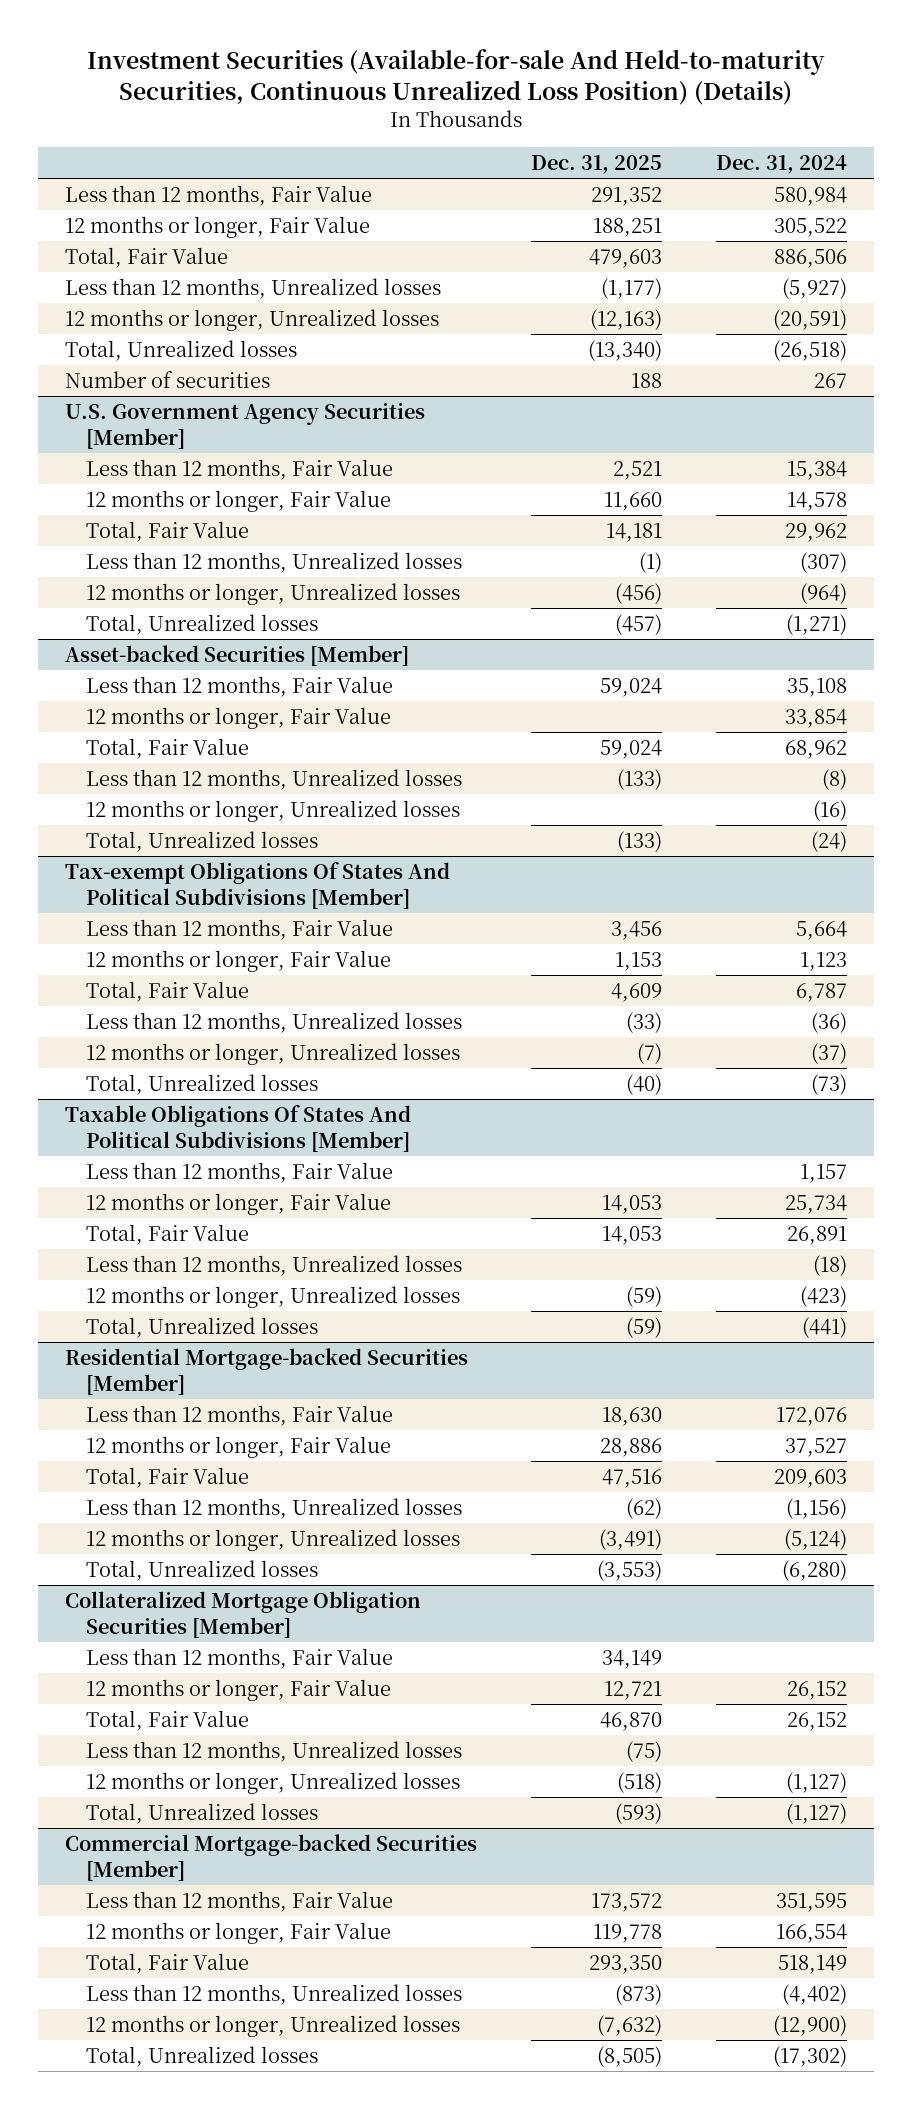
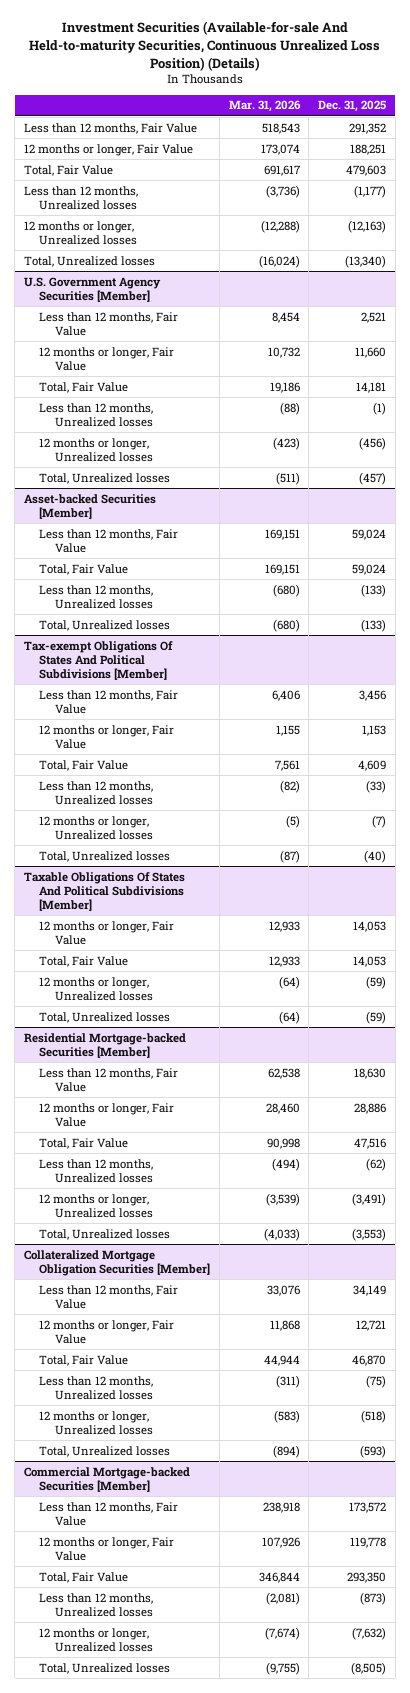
- | Dec. 31, 2025 | Dec. 31, 2024
+ | Mar. 31, 2026 | Dec. 31, 2025
- Number of securities | 188 | 267
@ Asset-backed Securities [Member]
- 12 months or longer, Fair Value | | 33,854
- 12 months or longer, Unrealized losses | | (16)
@ Taxable Obligations Of States And Political Subdivisions [Member]
- Less than 12 months, Fair Value | | 1,157
- Less than 12 months, Unrealized losses | | (18)

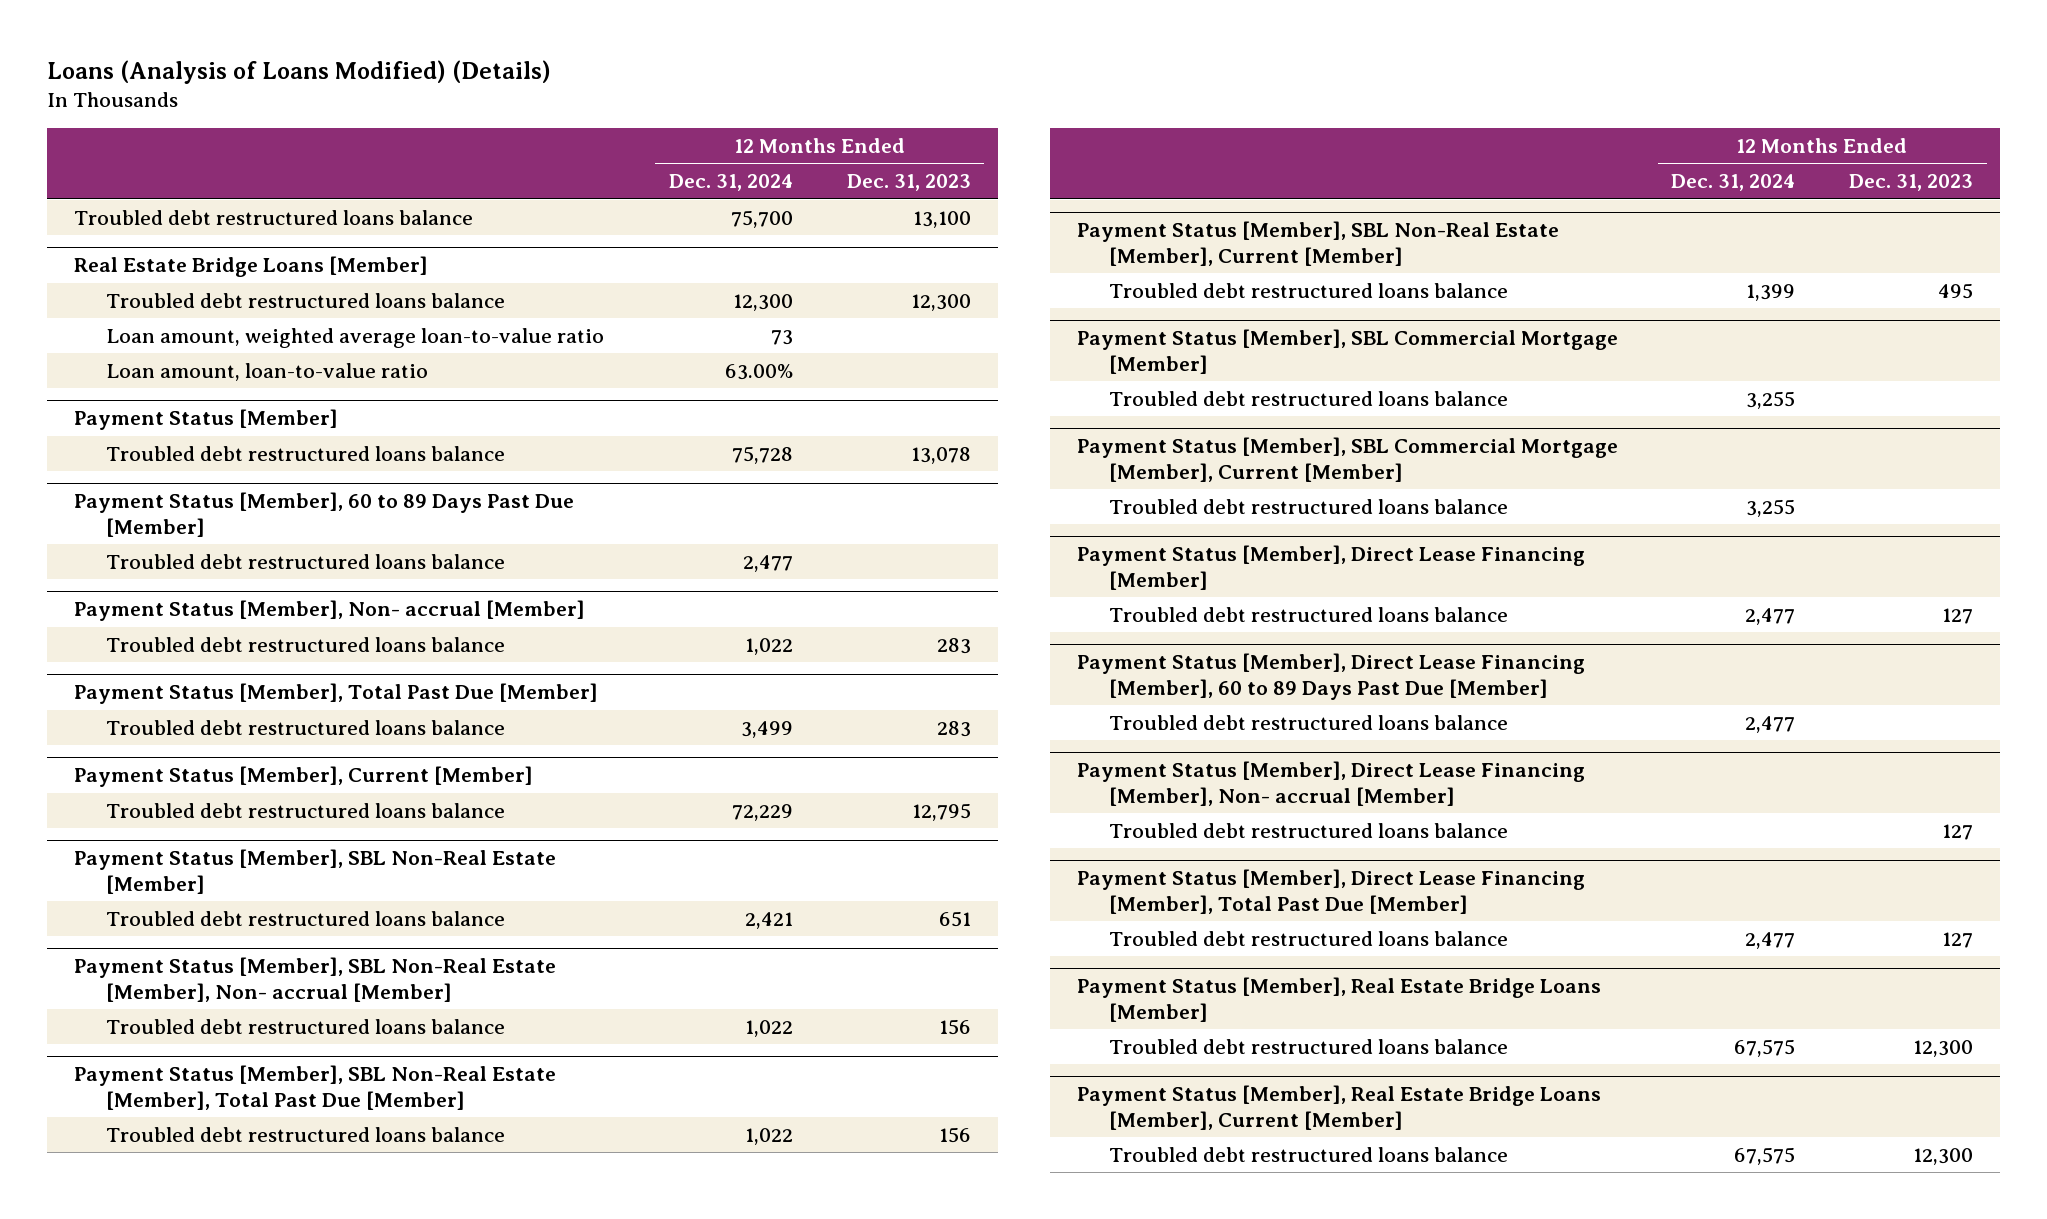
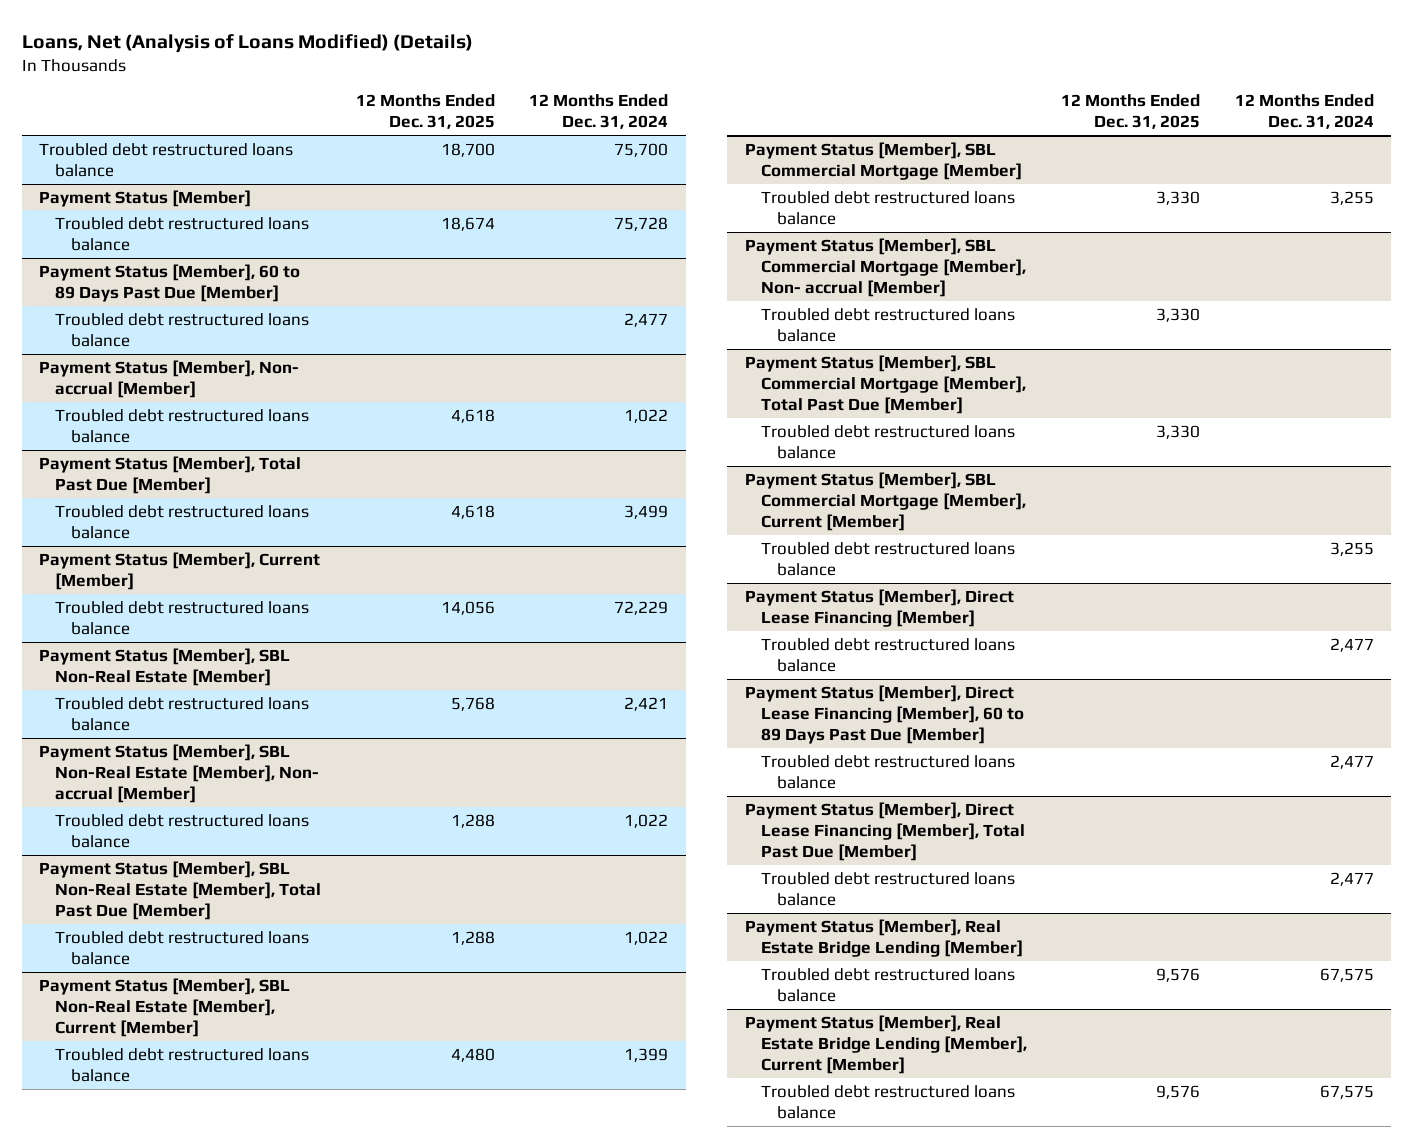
- Loans (Analysis of Loans Modified) (Details)
+ Loans, Net (Analysis of Loans Modified) (Details)
- | 12 Months Ended Dec. 31, 2024 | 12 Months Ended Dec. 31, 2023
+ | 12 Months Ended Dec. 31, 2025 | 12 Months Ended Dec. 31, 2024
- Real Estate Bridge Loans [Member]
- Troubled debt restructured loans balance | 12,300 | 12,300
- Loan amount, weighted average loan-to-value ratio | 73 |
- Loan amount, loan-to-value ratio | 63.00% |
+ Payment Status [Member], SBL Commercial Mortgage [Member], Non- accrual [Member]
+ Troubled debt restructured loans balance | 3,330 |
+ Payment Status [Member], SBL Commercial Mortgage [Member], Total Past Due [Member]
+ Troubled debt restructured loans balance | 3,330 |
- Payment Status [Member], Direct Lease Financing [Member], Non- accrual [Member]
- Troubled debt restructured loans balance | | 127
- Payment Status [Member], Real Estate Bridge Loans [Member]
+ Payment Status [Member], Real Estate Bridge Lending [Member]
- Payment Status [Member], Real Estate Bridge Loans [Member], Current [Member]
+ Payment Status [Member], Real Estate Bridge Lending [Member], Current [Member]

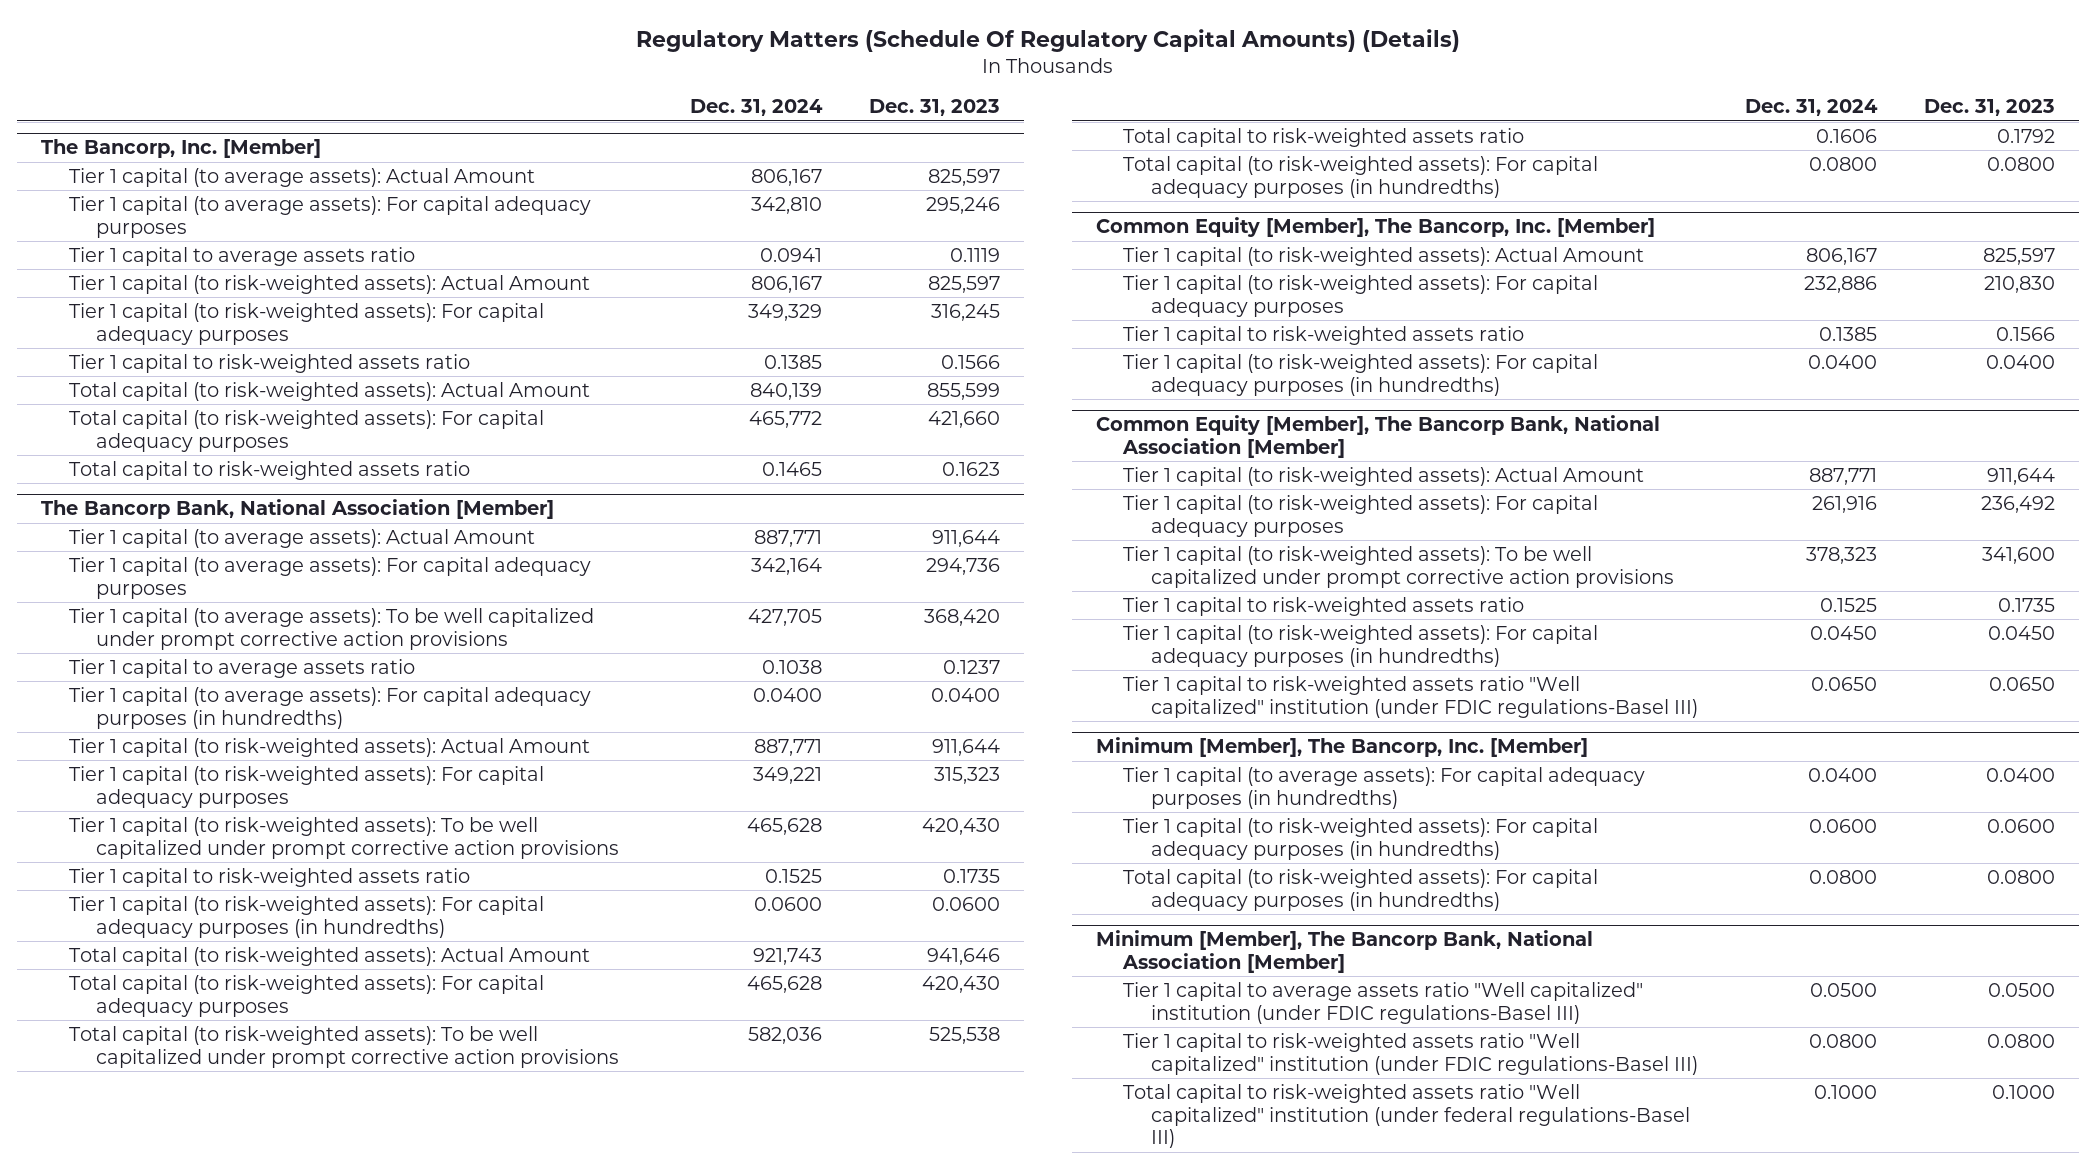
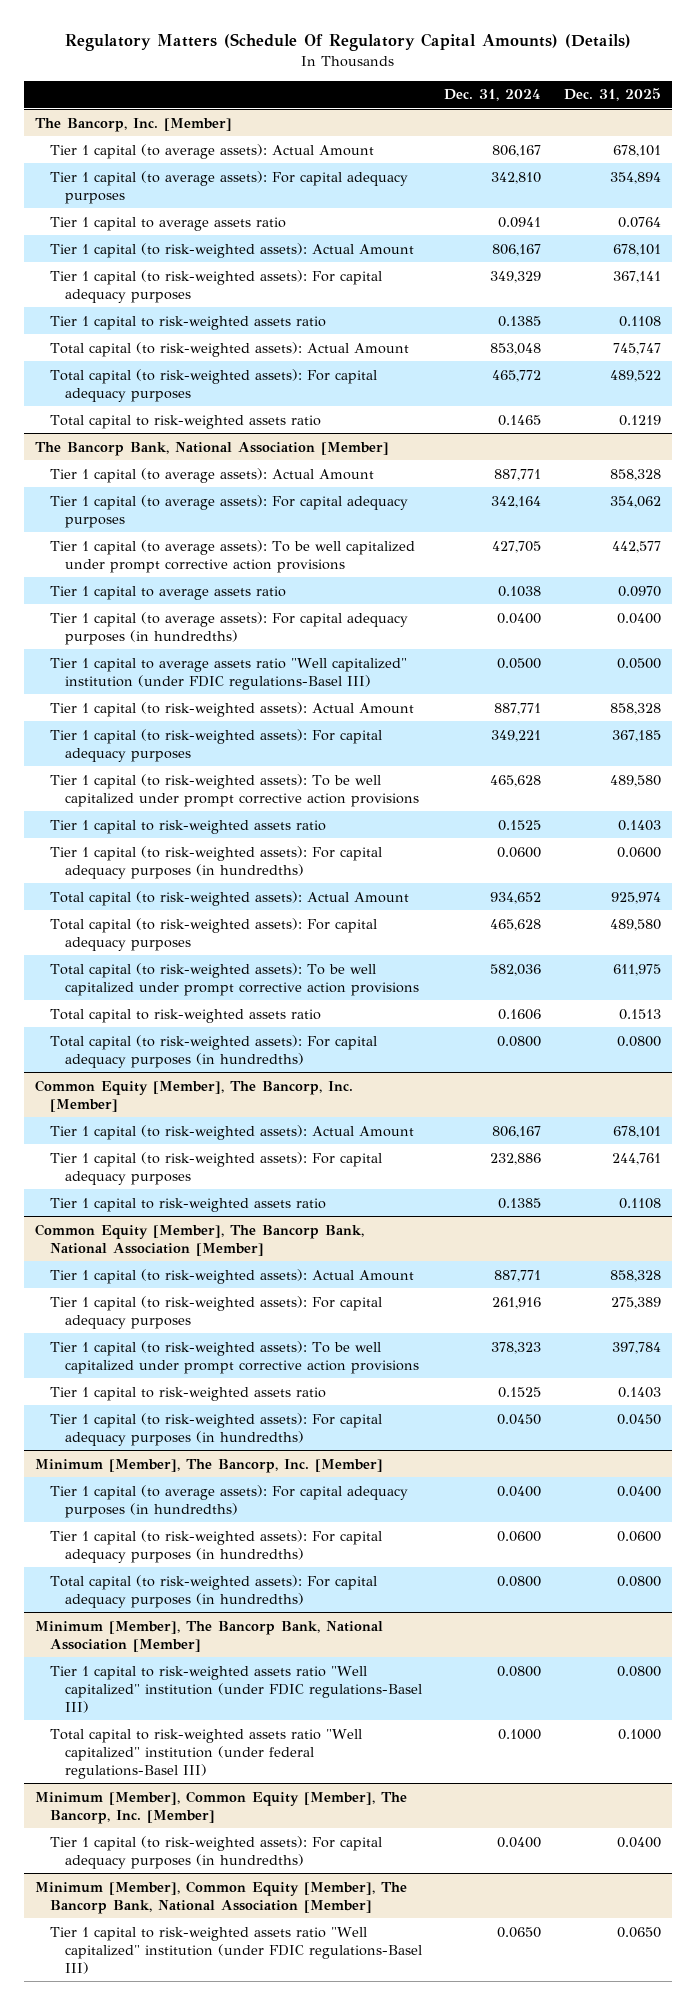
- | Dec. 31, 2024 | Dec. 31, 2023
+ | Dec. 31, 2024 | Dec. 31, 2025
@ The Bancorp, Inc. [Member]
- Total capital (to risk-weighted assets): Actual Amount | 840,139 | 855,599
+ Total capital (to risk-weighted assets): Actual Amount | 853,048 | 745,747
@ The Bancorp Bank, National Association [Member]
+ Tier 1 capital to average assets ratio "Well capitalized" institution (under FDIC regulations-Basel III) | 0.0500 | 0.0500
- Total capital (to risk-weighted assets): Actual Amount | 921,743 | 941,646
+ Total capital (to risk-weighted assets): Actual Amount | 934,652 | 925,974
@ Common Equity [Member], The Bancorp, Inc. [Member]
- Tier 1 capital (to risk-weighted assets): For capital adequacy purposes (in hundredths) | 0.0400 | 0.0400
@ Common Equity [Member], The Bancorp Bank, National Association [Member]
- Tier 1 capital to risk-weighted assets ratio "Well capitalized" institution (under FDIC regulations-Basel III) | 0.0650 | 0.0650
@ Minimum [Member], The Bancorp Bank, National Association [Member]
- Tier 1 capital to average assets ratio "Well capitalized" institution (under FDIC regulations-Basel III) | 0.0500 | 0.0500
+ Minimum [Member], Common Equity [Member], The Bancorp, Inc. [Member]
+ Tier 1 capital (to risk-weighted assets): For capital adequacy purposes (in hundredths) | 0.0400 | 0.0400
+ Minimum [Member], Common Equity [Member], The Bancorp Bank, National Association [Member]
+ Tier 1 capital to risk-weighted assets ratio "Well capitalized" institution (under FDIC regulations-Basel III) | 0.0650 | 0.0650

